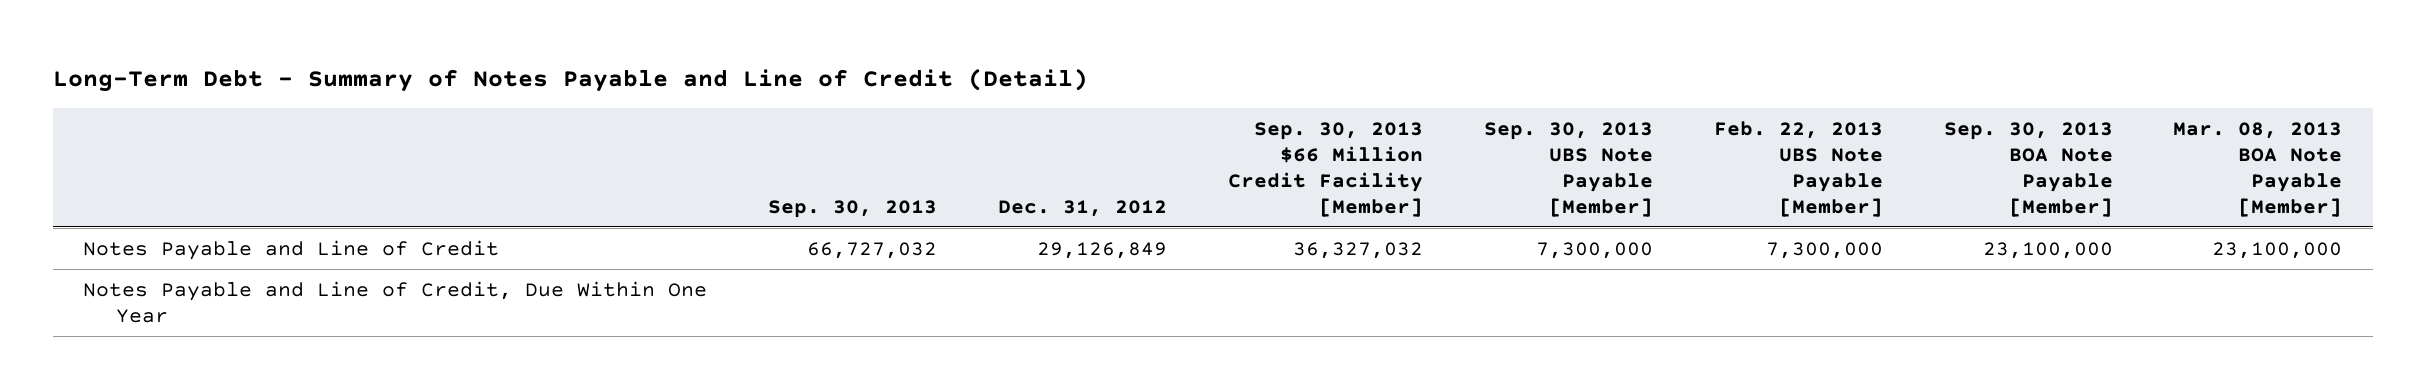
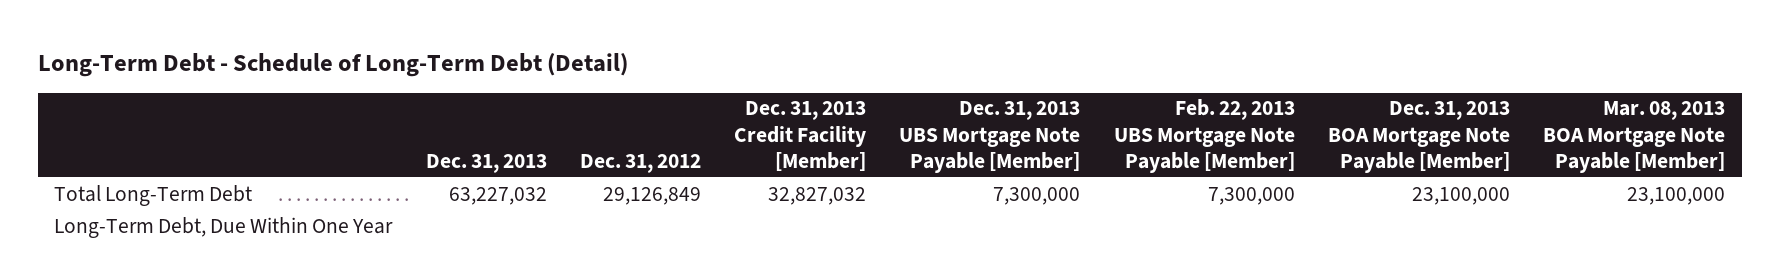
- Long-Term Debt - Summary of Notes Payable and Line of Credit (Detail)
+ Long-Term Debt - Schedule of Long-Term Debt (Detail)
- | Sep. 30, 2013 | Dec. 31, 2012 | Sep. 30, 2013 $66 Million Credit Facility [Member] | Sep. 30, 2013 UBS Note Payable [Member] | Feb. 22, 2013 UBS Note Payable [Member] | Sep. 30, 2013 BOA Note Payable [Member] | Mar. 08, 2013 BOA Note Payable [Member]
+ | Dec. 31, 2013 | Dec. 31, 2012 | Dec. 31, 2013 Credit Facility [Member] | Dec. 31, 2013 UBS Mortgage Note Payable [Member] | Feb. 22, 2013 UBS Mortgage Note Payable [Member] | Dec. 31, 2013 BOA Mortgage Note Payable [Member] | Mar. 08, 2013 BOA Mortgage Note Payable [Member]
- Notes Payable and Line of Credit | 66,727,032 | 29,126,849 | 36,327,032 | 7,300,000 | 7,300,000 | 23,100,000 | 23,100,000
- Notes Payable and Line of Credit, Due Within One Year
+ Total Long-Term Debt | 63,227,032 | 29,126,849 | 32,827,032 | 7,300,000 | 7,300,000 | 23,100,000 | 23,100,000
+ Long-Term Debt, Due Within One Year

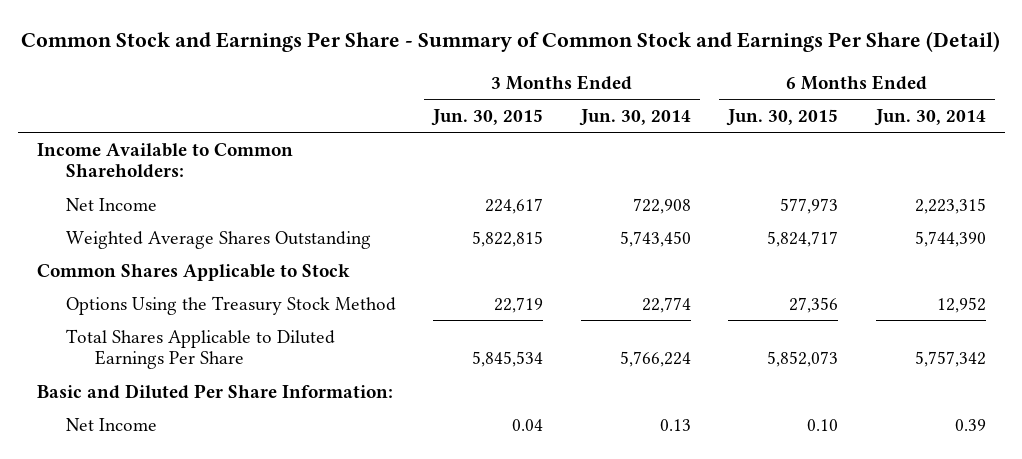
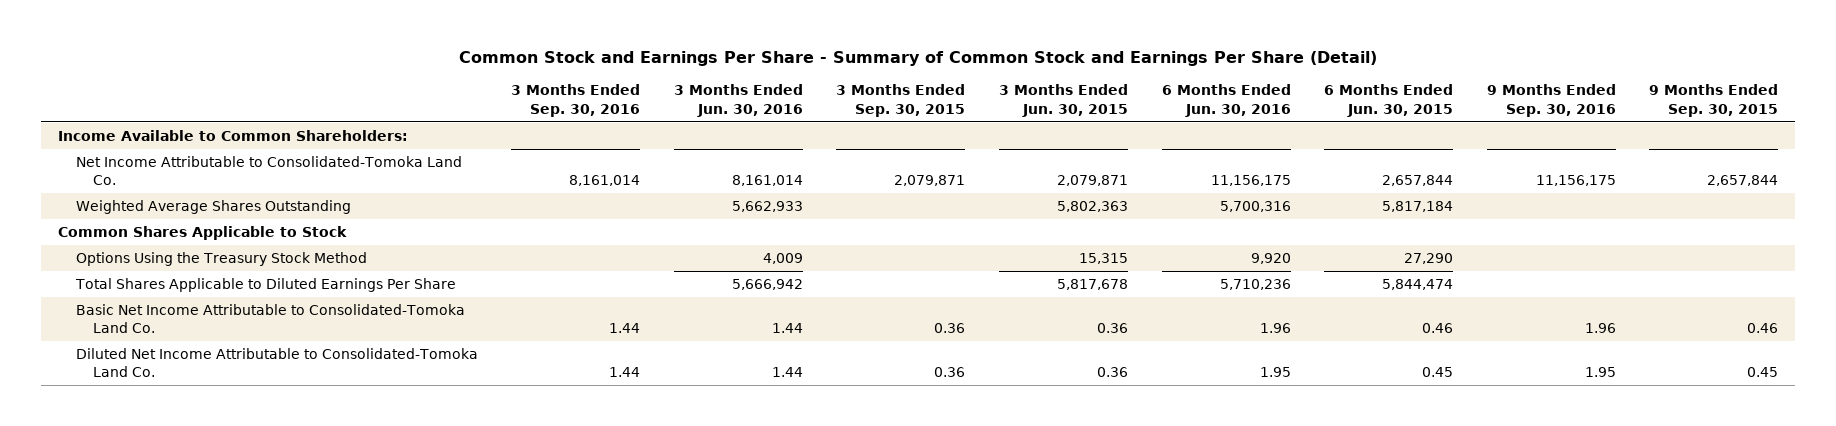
- | 3 Months Ended Jun. 30, 2015 | 3 Months Ended Jun. 30, 2014 | 6 Months Ended Jun. 30, 2015 | 6 Months Ended Jun. 30, 2014
+ | 3 Months Ended Sep. 30, 2016 | 3 Months Ended Jun. 30, 2016 | 3 Months Ended Sep. 30, 2015 | 3 Months Ended Jun. 30, 2015 | 6 Months Ended Jun. 30, 2016 | 6 Months Ended Jun. 30, 2015 | 9 Months Ended Sep. 30, 2016 | 9 Months Ended Sep. 30, 2015
- Net Income | 224,617 | 722,908 | 577,973 | 2,223,315
- Weighted Average Shares Outstanding | 5,822,815 | 5,743,450 | 5,824,717 | 5,744,390
+ Net Income Attributable to Consolidated-Tomoka Land Co. | 8,161,014 | 8,161,014 | 2,079,871 | 2,079,871 | 11,156,175 | 2,657,844 | 11,156,175 | 2,657,844
+ Weighted Average Shares Outstanding | | 5,662,933 | | 5,802,363 | 5,700,316 | 5,817,184 | |
- Options Using the Treasury Stock Method | 22,719 | 22,774 | 27,356 | 12,952
- Total Shares Applicable to Diluted Earnings Per Share | 5,845,534 | 5,766,224 | 5,852,073 | 5,757,342
- Basic and Diluted Per Share Information:
- Net Income | 0.04 | 0.13 | 0.10 | 0.39
+ Options Using the Treasury Stock Method | | 4,009 | | 15,315 | 9,920 | 27,290 | |
+ Total Shares Applicable to Diluted Earnings Per Share | | 5,666,942 | | 5,817,678 | 5,710,236 | 5,844,474 | |
+ Basic Net Income Attributable to Consolidated-Tomoka Land Co. | 1.44 | 1.44 | 0.36 | 0.36 | 1.96 | 0.46 | 1.96 | 0.46
+ Diluted Net Income Attributable to Consolidated-Tomoka Land Co. | 1.44 | 1.44 | 0.36 | 0.36 | 1.95 | 0.45 | 1.95 | 0.45

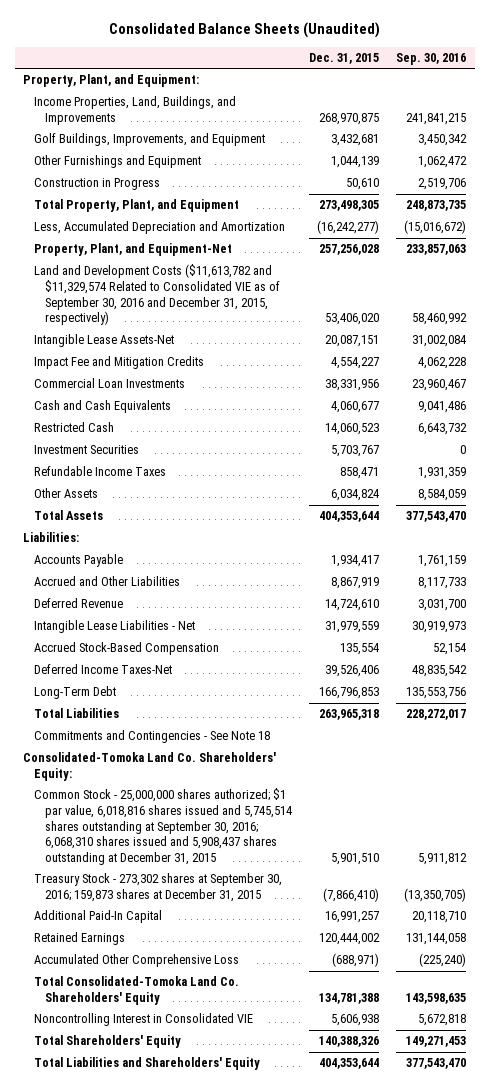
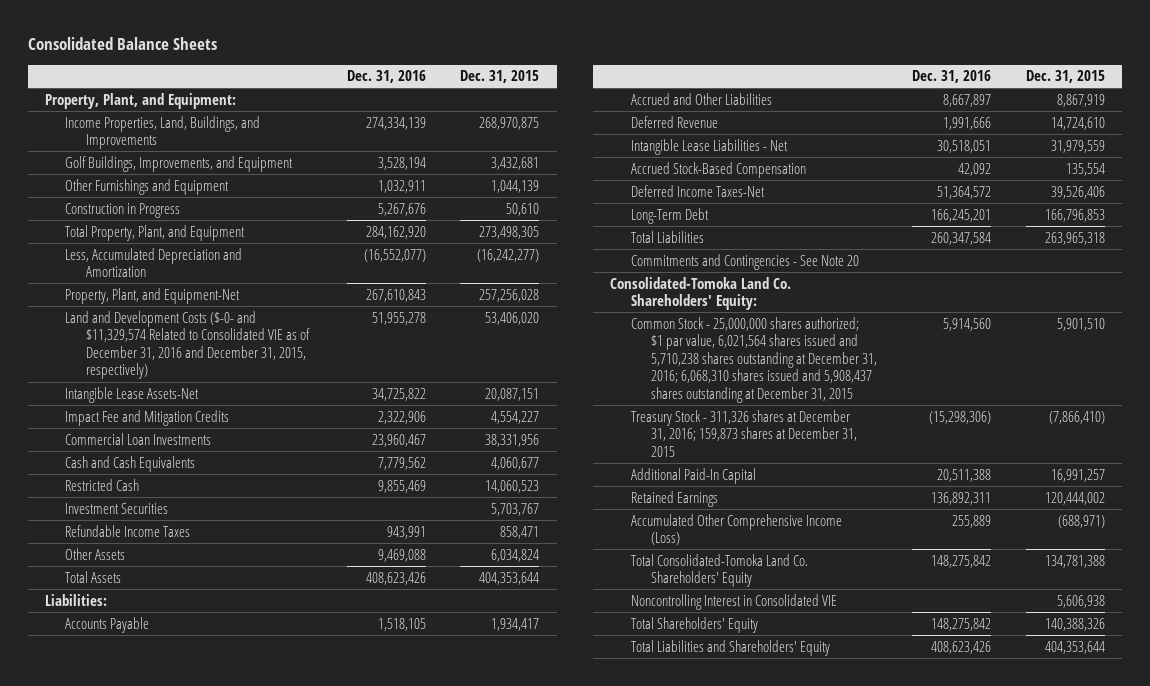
- Consolidated Balance Sheets (Unaudited)
+ Consolidated Balance Sheets
- | Dec. 31, 2015 | Sep. 30, 2016
+ | Dec. 31, 2016 | Dec. 31, 2015
- Land and Development Costs ($11,613,782 and $11,329,574 Related to Consolidated VIE as of September 30, 2016 and December 31, 2015, respectively) | 53,406,020 | 58,460,992
+ Land and Development Costs ($-0- and $11,329,574 Related to Consolidated VIE as of December 31, 2016 and December 31, 2015, respectively) | 51,955,278 | 53,406,020
- Commitments and Contingencies - See Note 18
+ Commitments and Contingencies - See Note 20
- Common Stock - 25,000,000 shares authorized; $1 par value, 6,018,816 shares issued and 5,745,514 shares outstanding at September 30, 2016; 6,068,310 shares issued and 5,908,437 shares outstanding at December 31, 2015 | 5,901,510 | 5,911,812
- Treasury Stock - 273,302 shares at September 30, 2016; 159,873 shares at December 31, 2015 | (7,866,410) | (13,350,705)
+ Common Stock - 25,000,000 shares authorized; $1 par value, 6,021,564 shares issued and 5,710,238 shares outstanding at December 31, 2016; 6,068,310 shares issued and 5,908,437 shares outstanding at December 31, 2015 | 5,914,560 | 5,901,510
+ Treasury Stock - 311,326 shares at December 31, 2016; 159,873 shares at December 31, 2015 | (15,298,306) | (7,866,410)
- Accumulated Other Comprehensive Loss | (688,971) | (225,240)
+ Accumulated Other Comprehensive Income (Loss) | 255,889 | (688,971)

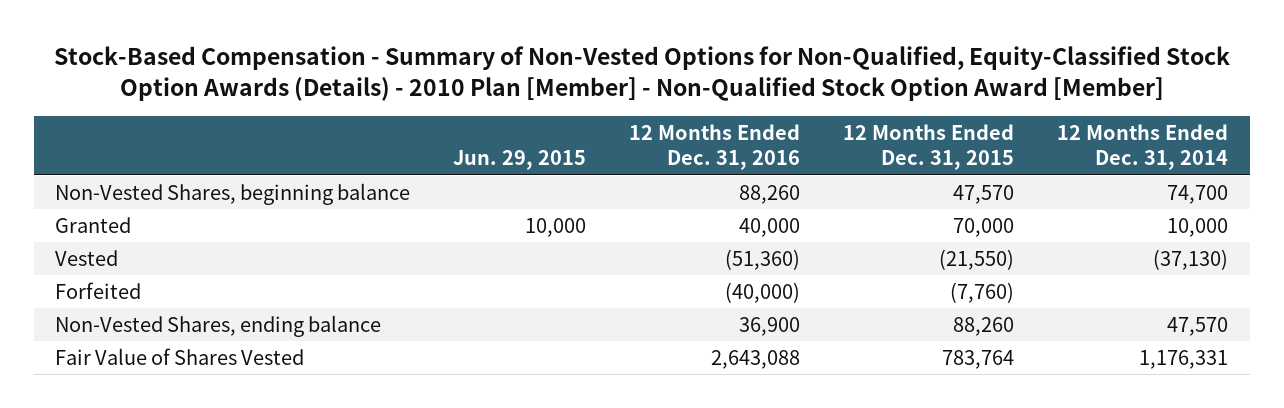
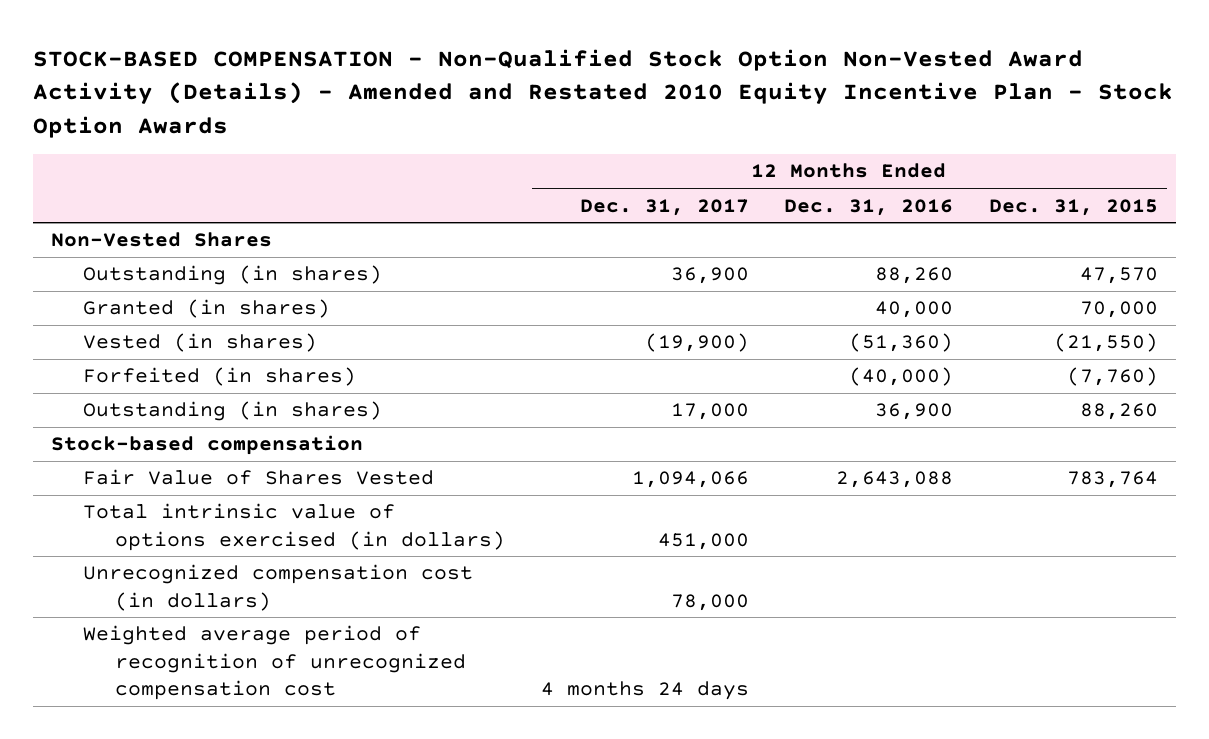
- Stock-Based Compensation - Summary of Non-Vested Options for Non-Qualified, Equity-Classified Stock Option Awards (Details) - 2010 Plan [Member] - Non-Qualified Stock Option Award [Member]
+ STOCK-BASED COMPENSATION - Non-Qualified Stock Option Non-Vested Award Activity (Details) - Amended and Restated 2010 Equity Incentive Plan - Stock Option Awards
- | Jun. 29, 2015 | 12 Months Ended Dec. 31, 2016 | 12 Months Ended Dec. 31, 2015 | 12 Months Ended Dec. 31, 2014
+ | 12 Months Ended Dec. 31, 2017 | 12 Months Ended Dec. 31, 2016 | 12 Months Ended Dec. 31, 2015
- Non-Vested Shares, beginning balance | | 88,260 | 47,570 | 74,700
- Granted | 10,000 | 40,000 | 70,000 | 10,000
- Vested | | (51,360) | (21,550) | (37,130)
- Forfeited | | (40,000) | (7,760) |
- Non-Vested Shares, ending balance | | 36,900 | 88,260 | 47,570
+ Non-Vested Shares
+ Outstanding (in shares) | 36,900 | 88,260 | 47,570
+ Granted (in shares) | | 40,000 | 70,000
+ Vested (in shares) | (19,900) | (51,360) | (21,550)
+ Forfeited (in shares) | | (40,000) | (7,760)
+ Outstanding (in shares) | 17,000 | 36,900 | 88,260
+ Stock-based compensation
+ Total intrinsic value of options exercised (in dollars) | 451,000 | |
+ Unrecognized compensation cost (in dollars) | 78,000 | |
+ Weighted average period of recognition of unrecognized compensation cost | 4 months 24 days | |

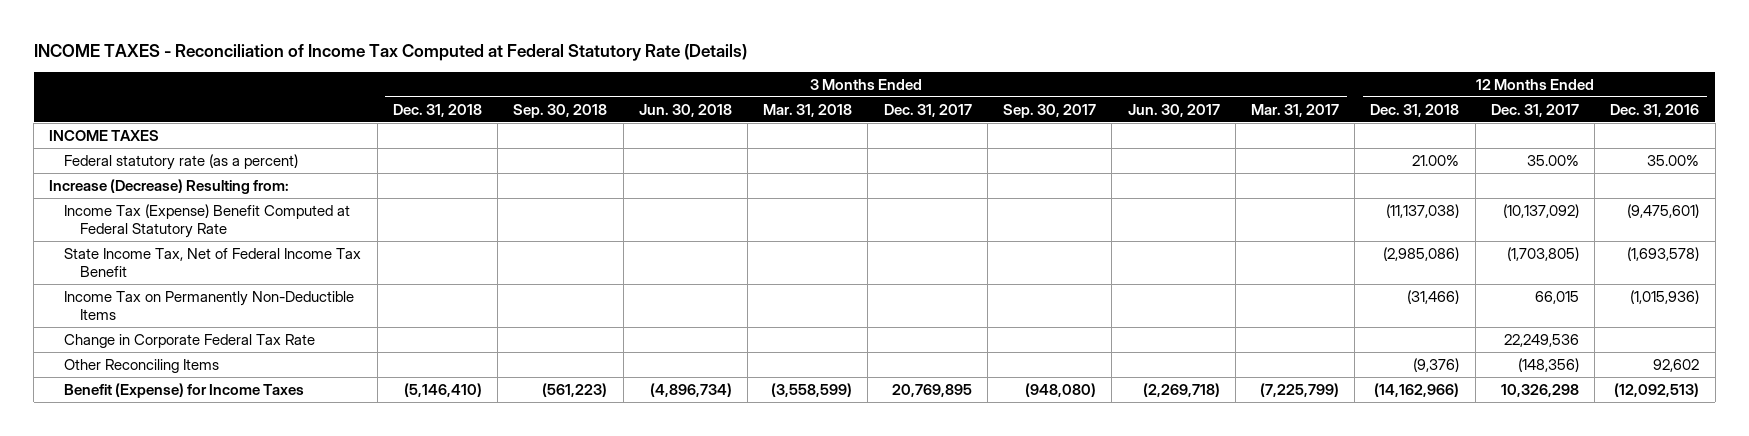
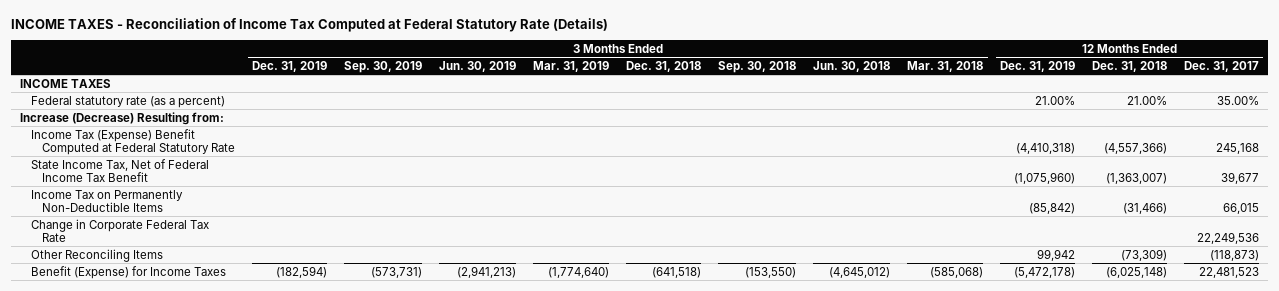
- | 3 Months Ended Dec. 31, 2018 | 3 Months Ended Sep. 30, 2018 | 3 Months Ended Jun. 30, 2018 | 3 Months Ended Mar. 31, 2018 | 3 Months Ended Dec. 31, 2017 | 3 Months Ended Sep. 30, 2017 | 3 Months Ended Jun. 30, 2017 | 3 Months Ended Mar. 31, 2017 | 12 Months Ended Dec. 31, 2018 | 12 Months Ended Dec. 31, 2017 | 12 Months Ended Dec. 31, 2016
+ | 3 Months Ended Dec. 31, 2019 | 3 Months Ended Sep. 30, 2019 | 3 Months Ended Jun. 30, 2019 | 3 Months Ended Mar. 31, 2019 | 3 Months Ended Dec. 31, 2018 | 3 Months Ended Sep. 30, 2018 | 3 Months Ended Jun. 30, 2018 | 3 Months Ended Mar. 31, 2018 | 12 Months Ended Dec. 31, 2019 | 12 Months Ended Dec. 31, 2018 | 12 Months Ended Dec. 31, 2017
- Income Tax (Expense) Benefit Computed at Federal Statutory Rate | | | | | | | | | (11,137,038) | (10,137,092) | (9,475,601)
- State Income Tax, Net of Federal Income Tax Benefit | | | | | | | | | (2,985,086) | (1,703,805) | (1,693,578)
+ Income Tax (Expense) Benefit Computed at Federal Statutory Rate | | | | | | | | | (4,410,318) | (4,557,366) | 245,168
+ State Income Tax, Net of Federal Income Tax Benefit | | | | | | | | | (1,075,960) | (1,363,007) | 39,677
- Other Reconciling Items | | | | | | | | | (9,376) | (148,356) | 92,602
- Benefit (Expense) for Income Taxes | (5,146,410) | (561,223) | (4,896,734) | (3,558,599) | 20,769,895 | (948,080) | (2,269,718) | (7,225,799) | (14,162,966) | 10,326,298 | (12,092,513)
+ Other Reconciling Items | | | | | | | | | 99,942 | (73,309) | (118,873)
+ Benefit (Expense) for Income Taxes | (182,594) | (573,731) | (2,941,213) | (1,774,640) | (641,518) | (153,550) | (4,645,012) | (585,068) | (5,472,178) | (6,025,148) | 22,481,523

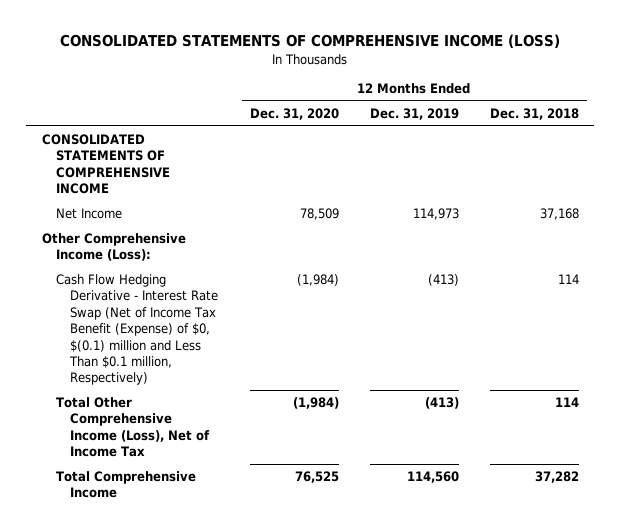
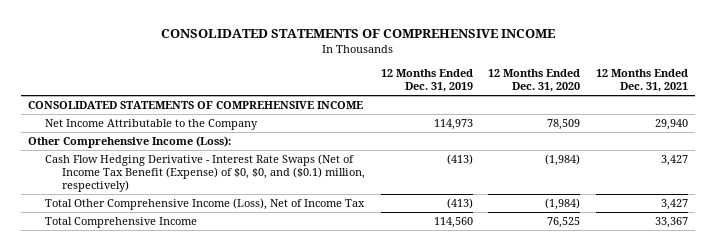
- CONSOLIDATED STATEMENTS OF COMPREHENSIVE INCOME (LOSS)
+ CONSOLIDATED STATEMENTS OF COMPREHENSIVE INCOME
- | 12 Months Ended Dec. 31, 2020 | 12 Months Ended Dec. 31, 2019 | 12 Months Ended Dec. 31, 2018
+ | 12 Months Ended Dec. 31, 2019 | 12 Months Ended Dec. 31, 2020 | 12 Months Ended Dec. 31, 2021
- Net Income | 78,509 | 114,973 | 37,168
+ Net Income Attributable to the Company | 114,973 | 78,509 | 29,940
- Cash Flow Hedging Derivative - Interest Rate Swap (Net of Income Tax Benefit (Expense) of $0, $(0.1) million and Less Than $0.1 million, Respectively) | (1,984) | (413) | 114
+ Cash Flow Hedging Derivative - Interest Rate Swaps (Net of Income Tax Benefit (Expense) of $0, $0, and ($0.1) million, respectively) | (413) | (1,984) | 3,427

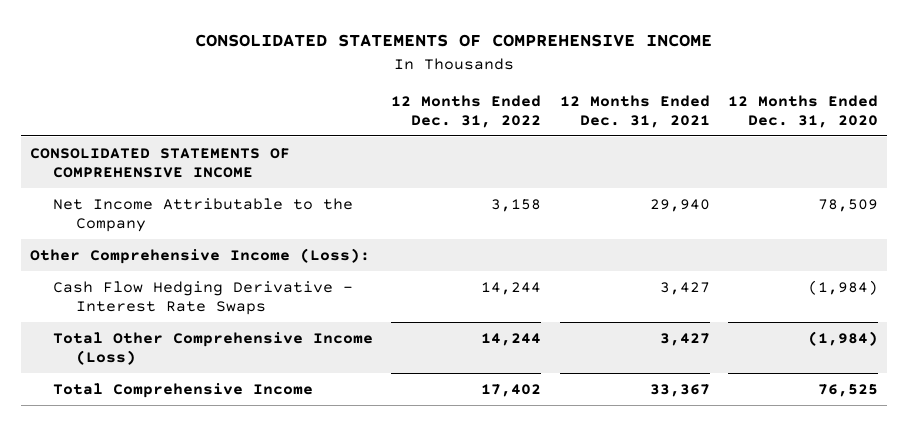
- | 12 Months Ended Dec. 31, 2019 | 12 Months Ended Dec. 31, 2020 | 12 Months Ended Dec. 31, 2021
+ | 12 Months Ended Dec. 31, 2022 | 12 Months Ended Dec. 31, 2021 | 12 Months Ended Dec. 31, 2020
- Cash Flow Hedging Derivative - Interest Rate Swaps (Net of Income Tax Benefit (Expense) of $0, $0, and ($0.1) million, respectively) | (413) | (1,984) | 3,427
- Total Other Comprehensive Income (Loss), Net of Income Tax | (413) | (1,984) | 3,427
+ Cash Flow Hedging Derivative - Interest Rate Swaps | 14,244 | 3,427 | (1,984)
+ Total Other Comprehensive Income (Loss) | 14,244 | 3,427 | (1,984)

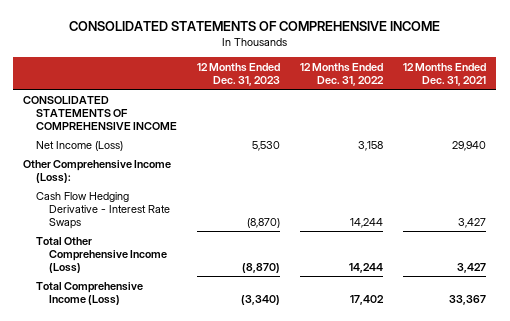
- | 12 Months Ended Dec. 31, 2022 | 12 Months Ended Dec. 31, 2021 | 12 Months Ended Dec. 31, 2020
+ | 12 Months Ended Dec. 31, 2023 | 12 Months Ended Dec. 31, 2022 | 12 Months Ended Dec. 31, 2021
- Net Income Attributable to the Company | 3,158 | 29,940 | 78,509
+ Net Income (Loss) | 5,530 | 3,158 | 29,940
- Total Comprehensive Income | 17,402 | 33,367 | 76,525
+ Total Comprehensive Income (Loss) | (3,340) | 17,402 | 33,367

